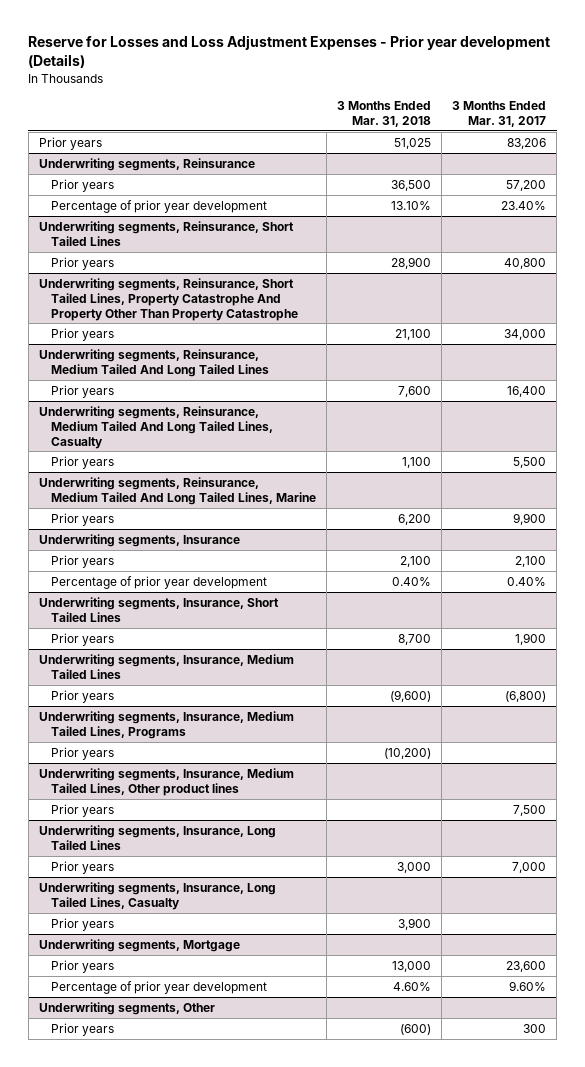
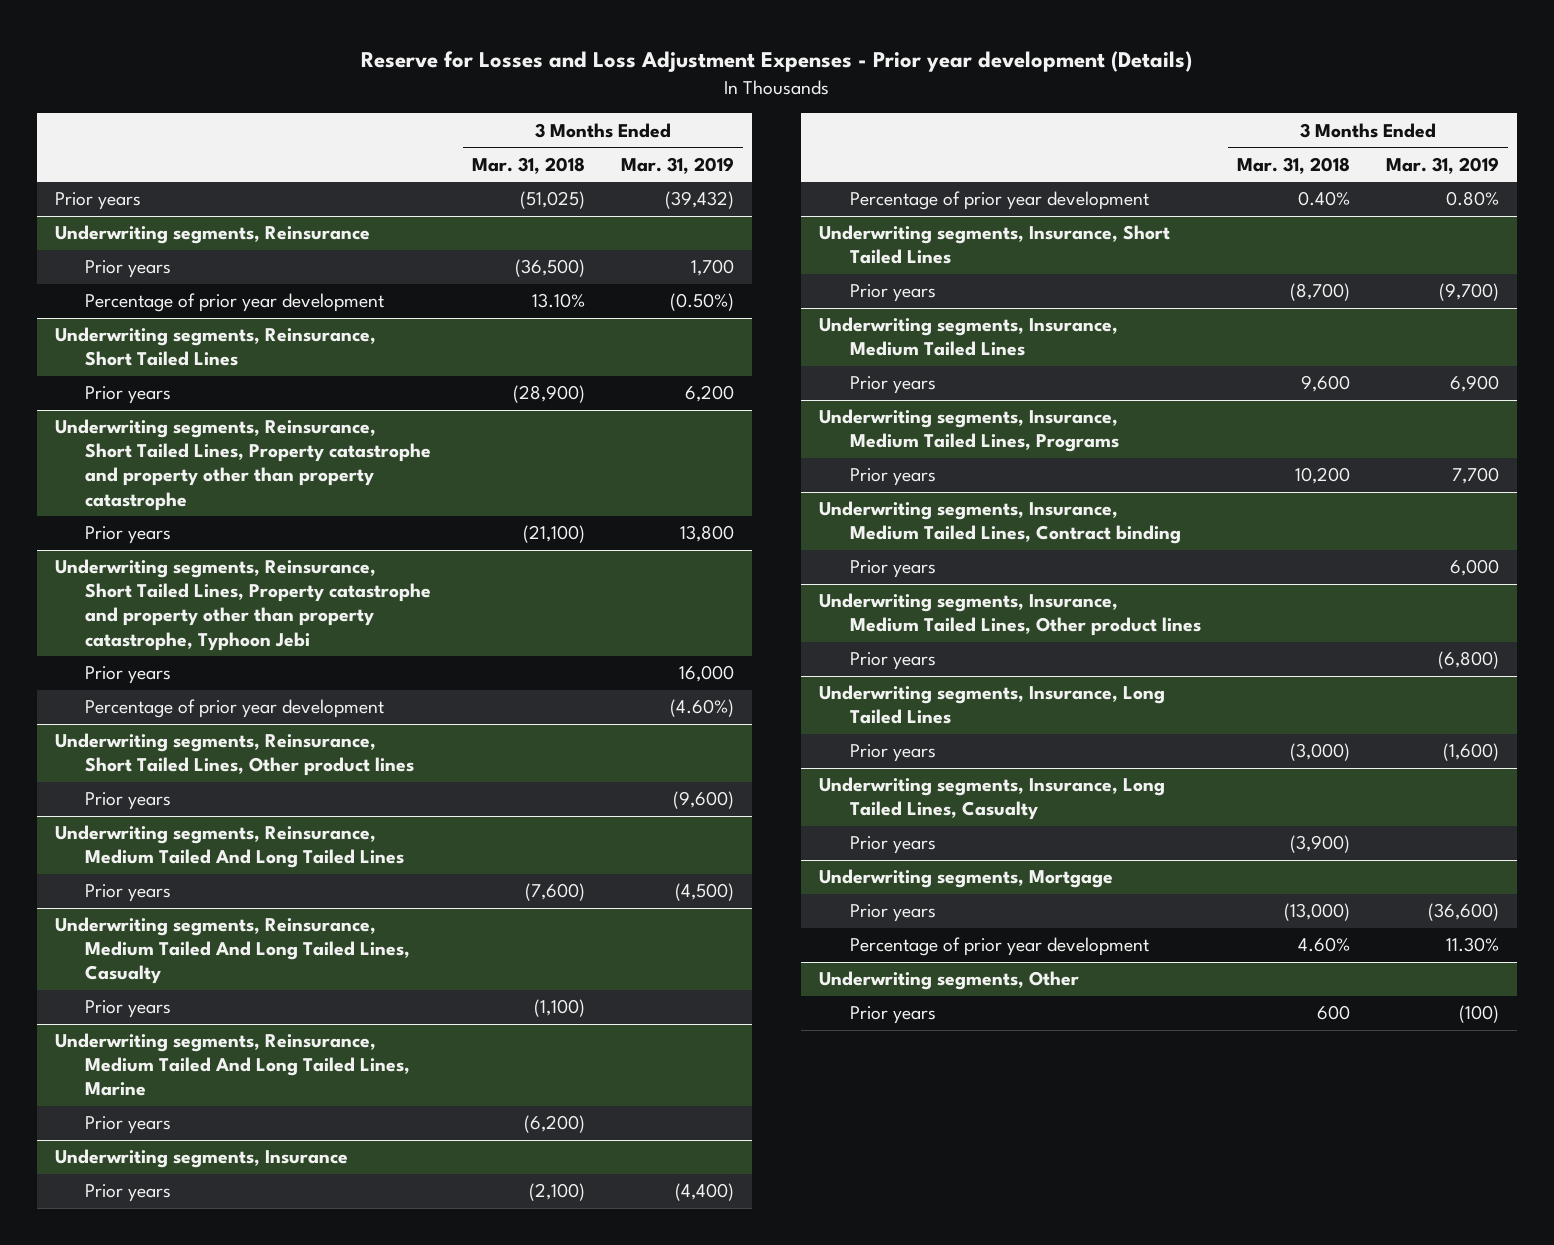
- | 3 Months Ended Mar. 31, 2018 | 3 Months Ended Mar. 31, 2017
+ | 3 Months Ended Mar. 31, 2018 | 3 Months Ended Mar. 31, 2019
- Prior years | 51,025 | 83,206
+ Prior years | (51,025) | (39,432)
@ Underwriting segments, Reinsurance
- Prior years | 36,500 | 57,200
+ Prior years | (36,500) | 1,700
@ Underwriting segments, Reinsurance, Short Tailed Lines
- Prior years | 28,900 | 40,800
- Underwriting segments, Reinsurance, Short Tailed Lines, Property Catastrophe And Property Other Than Property Catastrophe
- Prior years | 21,100 | 34,000
@ Underwriting segments, Reinsurance, Short Tailed Lines
+ Prior years | (28,900) | 6,200
+ Underwriting segments, Reinsurance, Short Tailed Lines, Property catastrophe and property other than property catastrophe
+ Prior years | (21,100) | 13,800
+ Underwriting segments, Reinsurance, Short Tailed Lines, Property catastrophe and property other than property catastrophe, Typhoon Jebi
+ Prior years | | 16,000
+ Percentage of prior year development | | (4.60%)
+ Underwriting segments, Reinsurance, Short Tailed Lines, Other product lines
+ Prior years | | (9,600)
@ Underwriting segments, Reinsurance, Medium Tailed And Long Tailed Lines
- Prior years | 7,600 | 16,400
+ Prior years | (7,600) | (4,500)
@ Underwriting segments, Reinsurance, Medium Tailed And Long Tailed Lines, Casualty
- Prior years | 1,100 | 5,500
+ Prior years | (1,100) |
@ Underwriting segments, Reinsurance, Medium Tailed And Long Tailed Lines, Marine
- Prior years | 6,200 | 9,900
+ Prior years | (6,200) |
@ Underwriting segments, Insurance
- Prior years | 2,100 | 2,100
+ Prior years | (2,100) | (4,400)
@ Underwriting segments, Insurance, Short Tailed Lines
- Prior years | 8,700 | 1,900
+ Prior years | (8,700) | (9,700)
@ Underwriting segments, Insurance, Medium Tailed Lines
- Prior years | (9,600) | (6,800)
+ Prior years | 9,600 | 6,900
@ Underwriting segments, Insurance, Medium Tailed Lines, Programs
- Prior years | (10,200) |
+ Prior years | 10,200 | 7,700
+ Underwriting segments, Insurance, Medium Tailed Lines, Contract binding
+ Prior years | | 6,000
@ Underwriting segments, Insurance, Long Tailed Lines
- Prior years | 3,000 | 7,000
+ Prior years | (3,000) | (1,600)
@ Underwriting segments, Insurance, Long Tailed Lines, Casualty
- Prior years | 3,900 |
+ Prior years | (3,900) |
@ Underwriting segments, Mortgage
- Prior years | 13,000 | 23,600
+ Prior years | (13,000) | (36,600)
@ Underwriting segments, Other
- Prior years | (600) | 300
+ Prior years | 600 | (100)

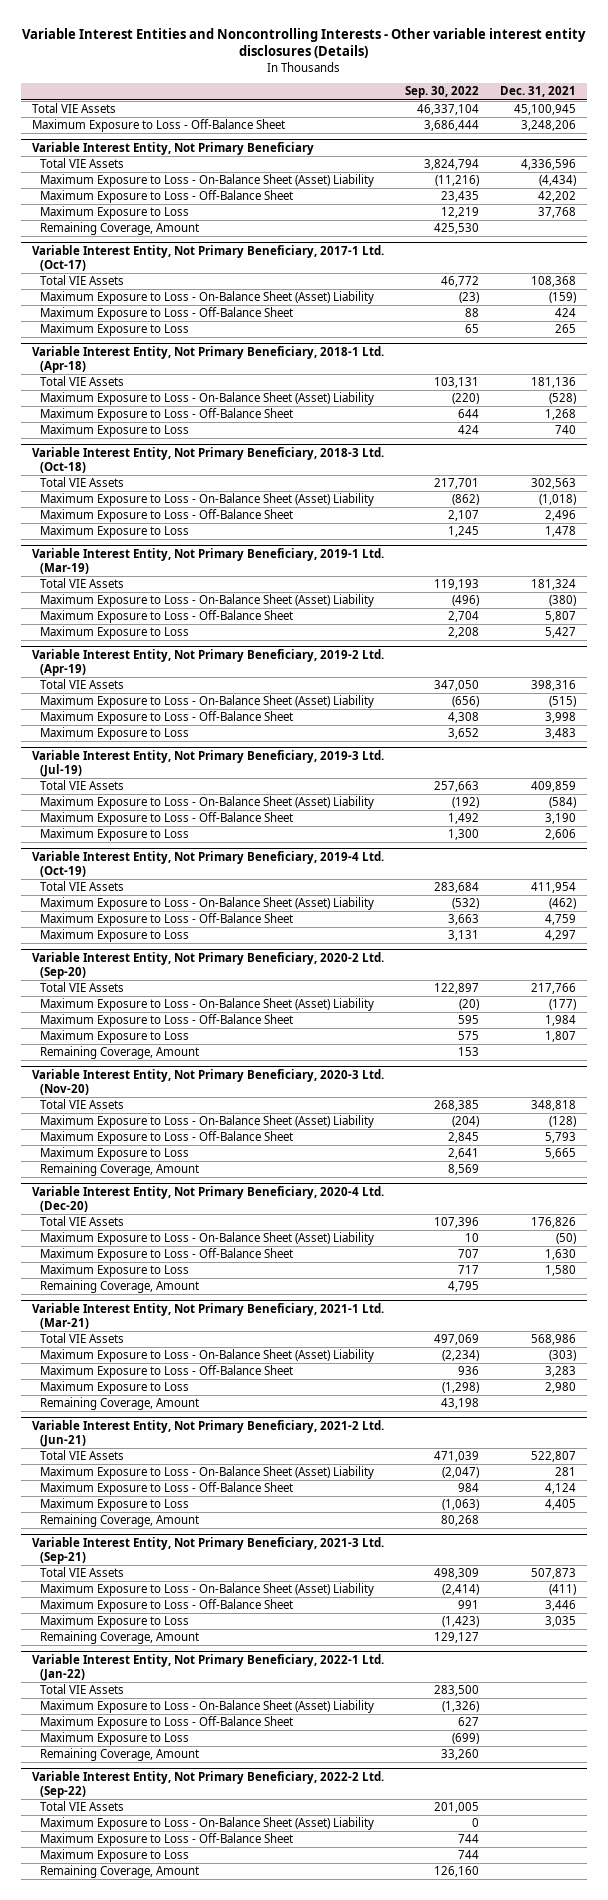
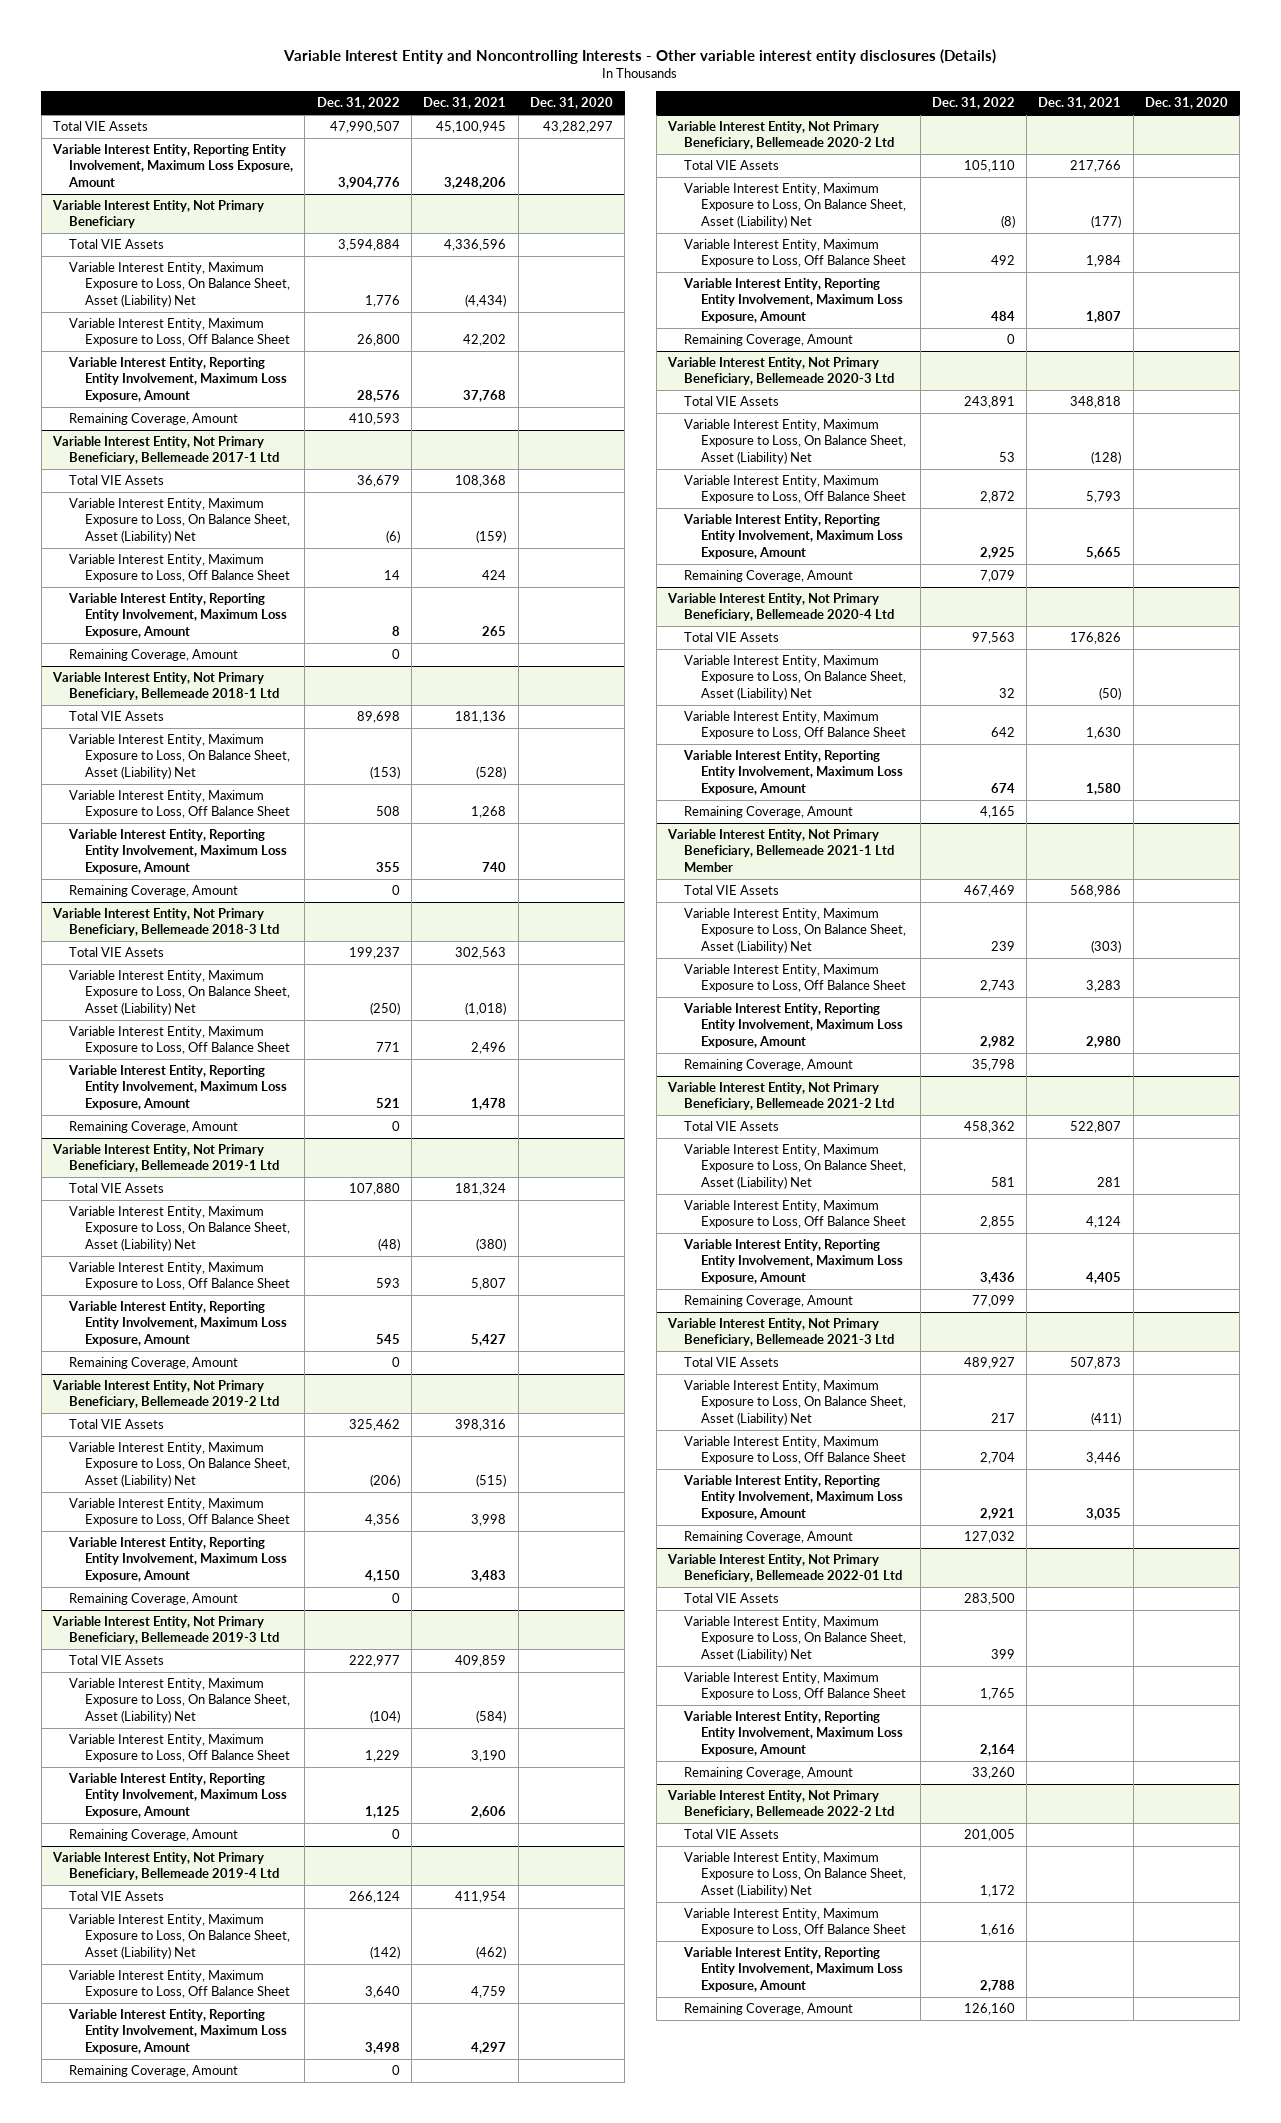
- Variable Interest Entities and Noncontrolling Interests - Other variable interest entity disclosures (Details)
+ Variable Interest Entity and Noncontrolling Interests - Other variable interest entity disclosures (Details)
- | Sep. 30, 2022 | Dec. 31, 2021
+ | Dec. 31, 2022 | Dec. 31, 2021 | Dec. 31, 2020
- Maximum Exposure to Loss - Off-Balance Sheet | 3,686,444 | 3,248,206
+ Variable Interest Entity, Reporting Entity Involvement, Maximum Loss Exposure, Amount | 3,904,776 | 3,248,206 |
@ Variable Interest Entity, Not Primary Beneficiary
- Maximum Exposure to Loss - On-Balance Sheet (Asset) Liability | (11,216) | (4,434)
- Maximum Exposure to Loss - Off-Balance Sheet | 23,435 | 42,202
- Maximum Exposure to Loss | 12,219 | 37,768
+ Variable Interest Entity, Maximum Exposure to Loss, On Balance Sheet, Asset (Liability) Net | 1,776 | (4,434) |
+ Variable Interest Entity, Maximum Exposure to Loss, Off Balance Sheet | 26,800 | 42,202 |
+ Variable Interest Entity, Reporting Entity Involvement, Maximum Loss Exposure, Amount | 28,576 | 37,768 |
- Variable Interest Entity, Not Primary Beneficiary, 2017-1 Ltd. (Oct-17)
+ Variable Interest Entity, Not Primary Beneficiary, Bellemeade 2017-1 Ltd
- Maximum Exposure to Loss - On-Balance Sheet (Asset) Liability | (23) | (159)
- Maximum Exposure to Loss - Off-Balance Sheet | 88 | 424
- Maximum Exposure to Loss | 65 | 265
- Variable Interest Entity, Not Primary Beneficiary, 2018-1 Ltd. (Apr-18)
+ Variable Interest Entity, Maximum Exposure to Loss, On Balance Sheet, Asset (Liability) Net | (6) | (159) |
+ Variable Interest Entity, Maximum Exposure to Loss, Off Balance Sheet | 14 | 424 |
+ Variable Interest Entity, Reporting Entity Involvement, Maximum Loss Exposure, Amount | 8 | 265 |
+ Remaining Coverage, Amount | 0 | |
+ Variable Interest Entity, Not Primary Beneficiary, Bellemeade 2018-1 Ltd
- Maximum Exposure to Loss - On-Balance Sheet (Asset) Liability | (220) | (528)
- Maximum Exposure to Loss - Off-Balance Sheet | 644 | 1,268
- Maximum Exposure to Loss | 424 | 740
- Variable Interest Entity, Not Primary Beneficiary, 2018-3 Ltd. (Oct-18)
+ Variable Interest Entity, Maximum Exposure to Loss, On Balance Sheet, Asset (Liability) Net | (153) | (528) |
+ Variable Interest Entity, Maximum Exposure to Loss, Off Balance Sheet | 508 | 1,268 |
+ Variable Interest Entity, Reporting Entity Involvement, Maximum Loss Exposure, Amount | 355 | 740 |
+ Remaining Coverage, Amount | 0 | |
+ Variable Interest Entity, Not Primary Beneficiary, Bellemeade 2018-3 Ltd
- Maximum Exposure to Loss - On-Balance Sheet (Asset) Liability | (862) | (1,018)
- Maximum Exposure to Loss - Off-Balance Sheet | 2,107 | 2,496
- Maximum Exposure to Loss | 1,245 | 1,478
- Variable Interest Entity, Not Primary Beneficiary, 2019-1 Ltd. (Mar-19)
+ Variable Interest Entity, Maximum Exposure to Loss, On Balance Sheet, Asset (Liability) Net | (250) | (1,018) |
+ Variable Interest Entity, Maximum Exposure to Loss, Off Balance Sheet | 771 | 2,496 |
+ Variable Interest Entity, Reporting Entity Involvement, Maximum Loss Exposure, Amount | 521 | 1,478 |
+ Remaining Coverage, Amount | 0 | |
+ Variable Interest Entity, Not Primary Beneficiary, Bellemeade 2019-1 Ltd
- Maximum Exposure to Loss - On-Balance Sheet (Asset) Liability | (496) | (380)
- Maximum Exposure to Loss - Off-Balance Sheet | 2,704 | 5,807
- Maximum Exposure to Loss | 2,208 | 5,427
- Variable Interest Entity, Not Primary Beneficiary, 2019-2 Ltd. (Apr-19)
+ Variable Interest Entity, Maximum Exposure to Loss, On Balance Sheet, Asset (Liability) Net | (48) | (380) |
+ Variable Interest Entity, Maximum Exposure to Loss, Off Balance Sheet | 593 | 5,807 |
+ Variable Interest Entity, Reporting Entity Involvement, Maximum Loss Exposure, Amount | 545 | 5,427 |
+ Remaining Coverage, Amount | 0 | |
+ Variable Interest Entity, Not Primary Beneficiary, Bellemeade 2019-2 Ltd
- Maximum Exposure to Loss - On-Balance Sheet (Asset) Liability | (656) | (515)
- Maximum Exposure to Loss - Off-Balance Sheet | 4,308 | 3,998
- Maximum Exposure to Loss | 3,652 | 3,483
- Variable Interest Entity, Not Primary Beneficiary, 2019-3 Ltd. (Jul-19)
+ Variable Interest Entity, Maximum Exposure to Loss, On Balance Sheet, Asset (Liability) Net | (206) | (515) |
+ Variable Interest Entity, Maximum Exposure to Loss, Off Balance Sheet | 4,356 | 3,998 |
+ Variable Interest Entity, Reporting Entity Involvement, Maximum Loss Exposure, Amount | 4,150 | 3,483 |
+ Remaining Coverage, Amount | 0 | |
+ Variable Interest Entity, Not Primary Beneficiary, Bellemeade 2019-3 Ltd
- Maximum Exposure to Loss - On-Balance Sheet (Asset) Liability | (192) | (584)
- Maximum Exposure to Loss - Off-Balance Sheet | 1,492 | 3,190
- Maximum Exposure to Loss | 1,300 | 2,606
- Variable Interest Entity, Not Primary Beneficiary, 2019-4 Ltd. (Oct-19)
+ Variable Interest Entity, Maximum Exposure to Loss, On Balance Sheet, Asset (Liability) Net | (104) | (584) |
+ Variable Interest Entity, Maximum Exposure to Loss, Off Balance Sheet | 1,229 | 3,190 |
+ Variable Interest Entity, Reporting Entity Involvement, Maximum Loss Exposure, Amount | 1,125 | 2,606 |
+ Remaining Coverage, Amount | 0 | |
+ Variable Interest Entity, Not Primary Beneficiary, Bellemeade 2019-4 Ltd
- Maximum Exposure to Loss - On-Balance Sheet (Asset) Liability | (532) | (462)
- Maximum Exposure to Loss - Off-Balance Sheet | 3,663 | 4,759
- Maximum Exposure to Loss | 3,131 | 4,297
- Variable Interest Entity, Not Primary Beneficiary, 2020-2 Ltd. (Sep-20)
+ Variable Interest Entity, Maximum Exposure to Loss, On Balance Sheet, Asset (Liability) Net | (142) | (462) |
+ Variable Interest Entity, Maximum Exposure to Loss, Off Balance Sheet | 3,640 | 4,759 |
+ Variable Interest Entity, Reporting Entity Involvement, Maximum Loss Exposure, Amount | 3,498 | 4,297 |
+ Remaining Coverage, Amount | 0 | |
+ Variable Interest Entity, Not Primary Beneficiary, Bellemeade 2020-2 Ltd
- Maximum Exposure to Loss - On-Balance Sheet (Asset) Liability | (20) | (177)
- Maximum Exposure to Loss - Off-Balance Sheet | 595 | 1,984
- Maximum Exposure to Loss | 575 | 1,807
+ Variable Interest Entity, Maximum Exposure to Loss, On Balance Sheet, Asset (Liability) Net | (8) | (177) |
+ Variable Interest Entity, Maximum Exposure to Loss, Off Balance Sheet | 492 | 1,984 |
+ Variable Interest Entity, Reporting Entity Involvement, Maximum Loss Exposure, Amount | 484 | 1,807 |
- Variable Interest Entity, Not Primary Beneficiary, 2020-3 Ltd. (Nov-20)
+ Variable Interest Entity, Not Primary Beneficiary, Bellemeade 2020-3 Ltd
- Maximum Exposure to Loss - On-Balance Sheet (Asset) Liability | (204) | (128)
- Maximum Exposure to Loss - Off-Balance Sheet | 2,845 | 5,793
- Maximum Exposure to Loss | 2,641 | 5,665
+ Variable Interest Entity, Maximum Exposure to Loss, On Balance Sheet, Asset (Liability) Net | 53 | (128) |
+ Variable Interest Entity, Maximum Exposure to Loss, Off Balance Sheet | 2,872 | 5,793 |
+ Variable Interest Entity, Reporting Entity Involvement, Maximum Loss Exposure, Amount | 2,925 | 5,665 |
- Variable Interest Entity, Not Primary Beneficiary, 2020-4 Ltd. (Dec-20)
+ Variable Interest Entity, Not Primary Beneficiary, Bellemeade 2020-4 Ltd
- Maximum Exposure to Loss - On-Balance Sheet (Asset) Liability | 10 | (50)
- Maximum Exposure to Loss - Off-Balance Sheet | 707 | 1,630
- Maximum Exposure to Loss | 717 | 1,580
+ Variable Interest Entity, Maximum Exposure to Loss, On Balance Sheet, Asset (Liability) Net | 32 | (50) |
+ Variable Interest Entity, Maximum Exposure to Loss, Off Balance Sheet | 642 | 1,630 |
+ Variable Interest Entity, Reporting Entity Involvement, Maximum Loss Exposure, Amount | 674 | 1,580 |
- Variable Interest Entity, Not Primary Beneficiary, 2021-1 Ltd. (Mar-21)
+ Variable Interest Entity, Not Primary Beneficiary, Bellemeade 2021-1 Ltd Member
- Maximum Exposure to Loss - On-Balance Sheet (Asset) Liability | (2,234) | (303)
- Maximum Exposure to Loss - Off-Balance Sheet | 936 | 3,283
- Maximum Exposure to Loss | (1,298) | 2,980
+ Variable Interest Entity, Maximum Exposure to Loss, On Balance Sheet, Asset (Liability) Net | 239 | (303) |
+ Variable Interest Entity, Maximum Exposure to Loss, Off Balance Sheet | 2,743 | 3,283 |
+ Variable Interest Entity, Reporting Entity Involvement, Maximum Loss Exposure, Amount | 2,982 | 2,980 |
- Variable Interest Entity, Not Primary Beneficiary, 2021-2 Ltd. (Jun-21)
+ Variable Interest Entity, Not Primary Beneficiary, Bellemeade 2021-2 Ltd
- Maximum Exposure to Loss - On-Balance Sheet (Asset) Liability | (2,047) | 281
- Maximum Exposure to Loss - Off-Balance Sheet | 984 | 4,124
- Maximum Exposure to Loss | (1,063) | 4,405
+ Variable Interest Entity, Maximum Exposure to Loss, On Balance Sheet, Asset (Liability) Net | 581 | 281 |
+ Variable Interest Entity, Maximum Exposure to Loss, Off Balance Sheet | 2,855 | 4,124 |
+ Variable Interest Entity, Reporting Entity Involvement, Maximum Loss Exposure, Amount | 3,436 | 4,405 |
- Variable Interest Entity, Not Primary Beneficiary, 2021-3 Ltd. (Sep-21)
+ Variable Interest Entity, Not Primary Beneficiary, Bellemeade 2021-3 Ltd
- Maximum Exposure to Loss - On-Balance Sheet (Asset) Liability | (2,414) | (411)
- Maximum Exposure to Loss - Off-Balance Sheet | 991 | 3,446
- Maximum Exposure to Loss | (1,423) | 3,035
+ Variable Interest Entity, Maximum Exposure to Loss, On Balance Sheet, Asset (Liability) Net | 217 | (411) |
+ Variable Interest Entity, Maximum Exposure to Loss, Off Balance Sheet | 2,704 | 3,446 |
+ Variable Interest Entity, Reporting Entity Involvement, Maximum Loss Exposure, Amount | 2,921 | 3,035 |
- Variable Interest Entity, Not Primary Beneficiary, 2022-1 Ltd. (Jan-22)
+ Variable Interest Entity, Not Primary Beneficiary, Bellemeade 2022-01 Ltd
- Maximum Exposure to Loss - On-Balance Sheet (Asset) Liability | (1,326) |
- Maximum Exposure to Loss - Off-Balance Sheet | 627 |
- Maximum Exposure to Loss | (699) |
+ Variable Interest Entity, Maximum Exposure to Loss, On Balance Sheet, Asset (Liability) Net | 399 | |
+ Variable Interest Entity, Maximum Exposure to Loss, Off Balance Sheet | 1,765 | |
+ Variable Interest Entity, Reporting Entity Involvement, Maximum Loss Exposure, Amount | 2,164 | |
- Variable Interest Entity, Not Primary Beneficiary, 2022-2 Ltd. (Sep-22)
+ Variable Interest Entity, Not Primary Beneficiary, Bellemeade 2022-2 Ltd
- Maximum Exposure to Loss - On-Balance Sheet (Asset) Liability | 0 |
- Maximum Exposure to Loss - Off-Balance Sheet | 744 |
- Maximum Exposure to Loss | 744 |
+ Variable Interest Entity, Maximum Exposure to Loss, On Balance Sheet, Asset (Liability) Net | 1,172 | |
+ Variable Interest Entity, Maximum Exposure to Loss, Off Balance Sheet | 1,616 | |
+ Variable Interest Entity, Reporting Entity Involvement, Maximum Loss Exposure, Amount | 2,788 | |

